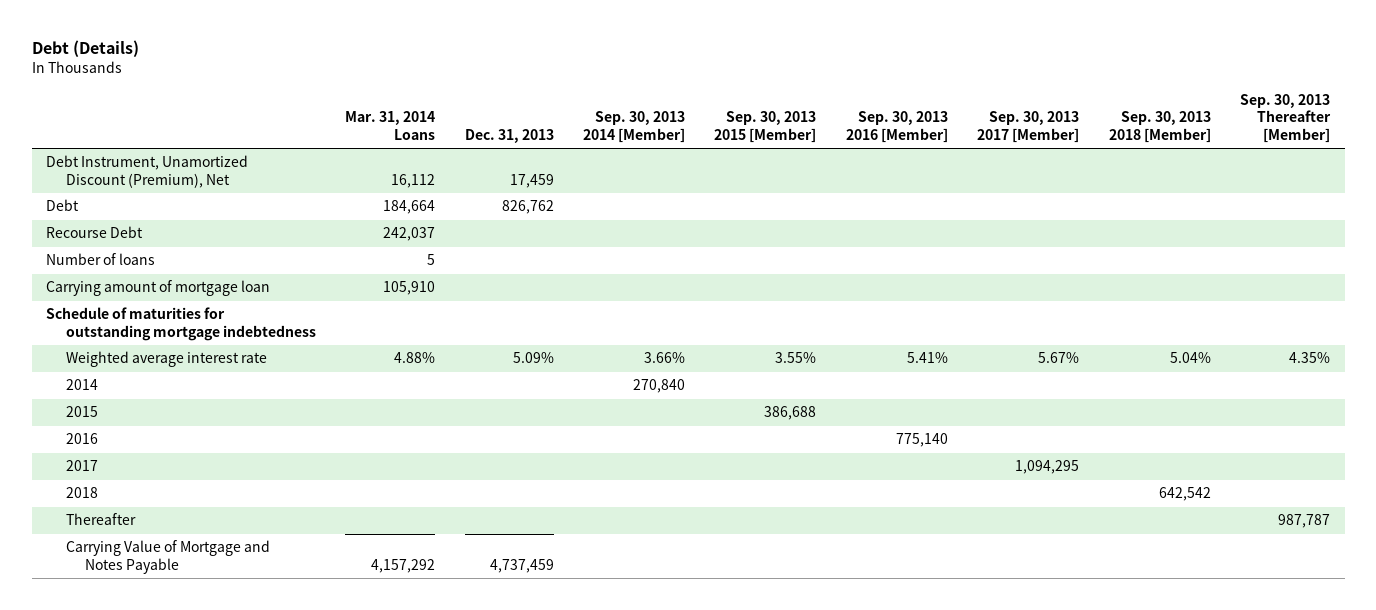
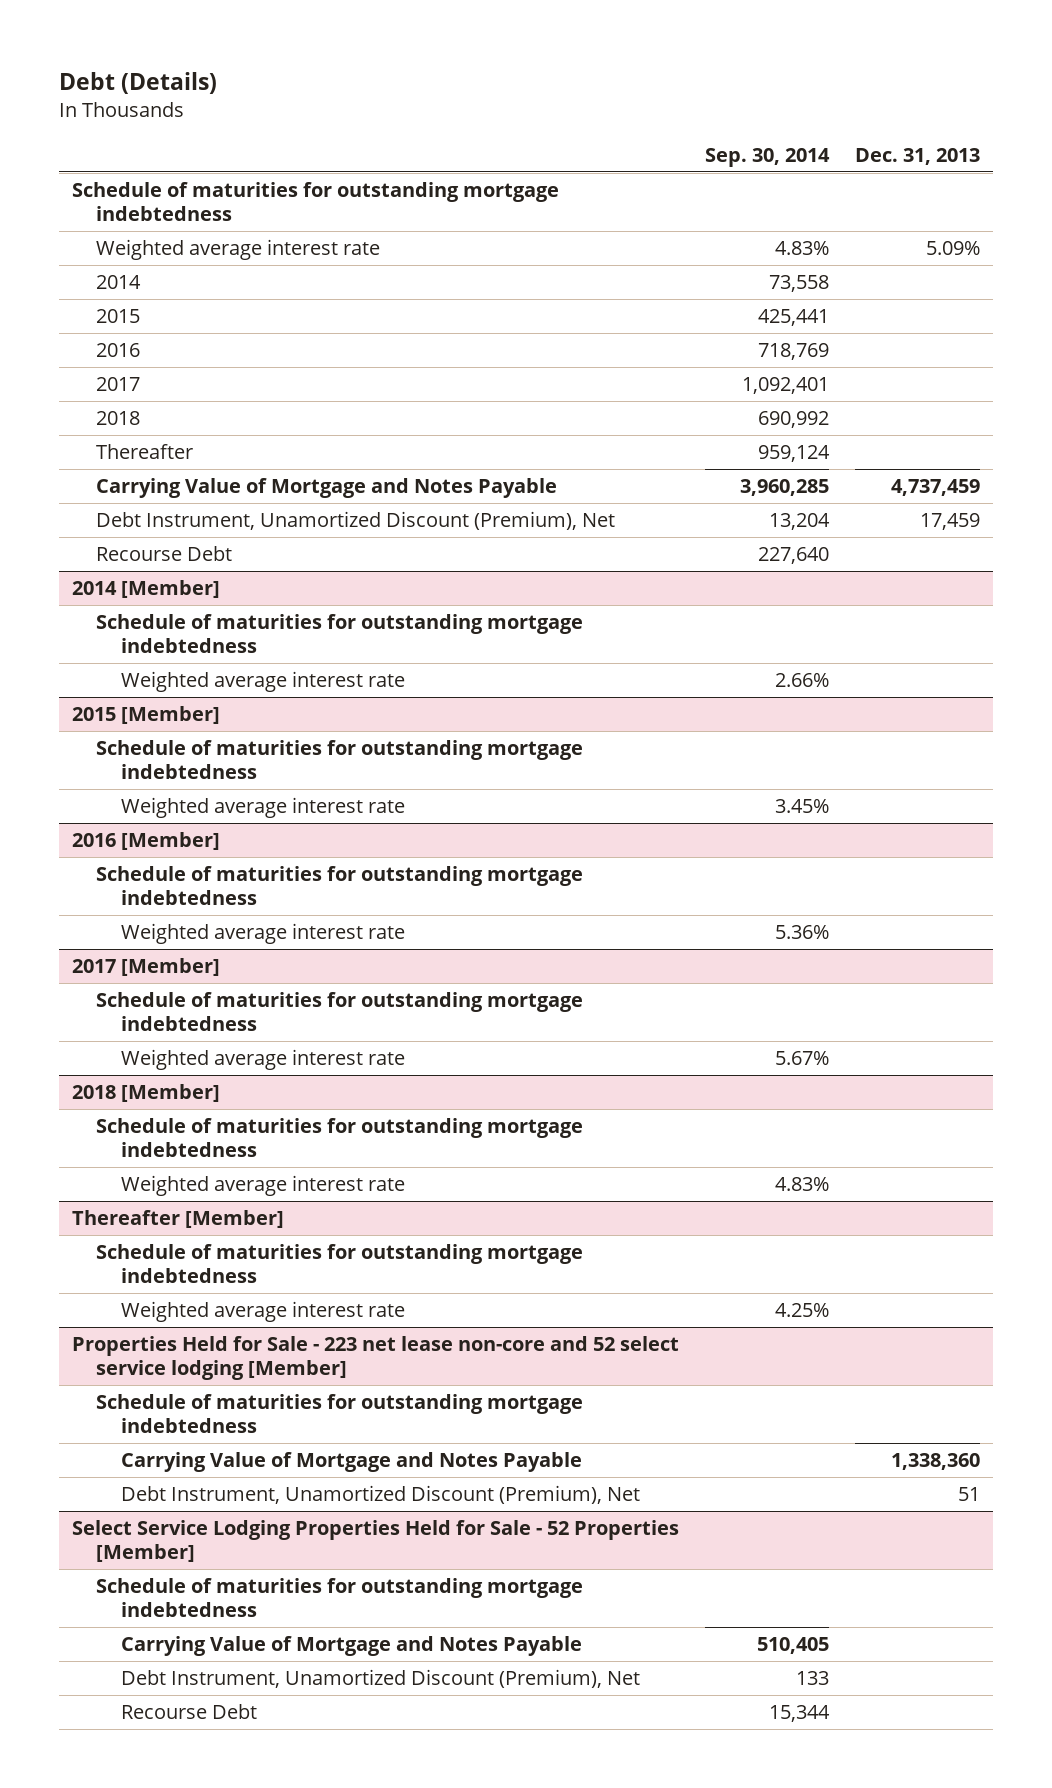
- | Mar. 31, 2014 Loans | Dec. 31, 2013 | Sep. 30, 2013 2014 [Member] | Sep. 30, 2013 2015 [Member] | Sep. 30, 2013 2016 [Member] | Sep. 30, 2013 2017 [Member] | Sep. 30, 2013 2018 [Member] | Sep. 30, 2013 Thereafter [Member]
+ | Sep. 30, 2014 | Dec. 31, 2013
- Debt | 184,664 | 826,762 | | | | | |
- Number of loans | 5 | | | | | | |
- Carrying amount of mortgage loan | 105,910 | | | | | | |
moved down: Debt Instrument, Unamortized Discount (Premium), Net | 13,204 | 17,459
moved down: Recourse Debt | 227,640 |
+ 2014 [Member]
+ Schedule of maturities for outstanding mortgage indebtedness
+ Weighted average interest rate | 2.66% |
+ 2015 [Member]
+ Schedule of maturities for outstanding mortgage indebtedness
+ Weighted average interest rate | 3.45% |
+ 2016 [Member]
+ Schedule of maturities for outstanding mortgage indebtedness
+ Weighted average interest rate | 5.36% |
+ 2017 [Member]
+ Schedule of maturities for outstanding mortgage indebtedness
+ Weighted average interest rate | 5.67% |
+ 2018 [Member]
+ Schedule of maturities for outstanding mortgage indebtedness
+ Weighted average interest rate | 4.83% |
+ Thereafter [Member]
+ Schedule of maturities for outstanding mortgage indebtedness
+ Weighted average interest rate | 4.25% |
+ Properties Held for Sale - 223 net lease non-core and 52 select service lodging [Member]
+ Schedule of maturities for outstanding mortgage indebtedness
+ Carrying Value of Mortgage and Notes Payable | | 1,338,360
+ Debt Instrument, Unamortized Discount (Premium), Net | | 51
+ Select Service Lodging Properties Held for Sale - 52 Properties [Member]
+ Schedule of maturities for outstanding mortgage indebtedness
+ Carrying Value of Mortgage and Notes Payable | 510,405 |
+ Debt Instrument, Unamortized Discount (Premium), Net | 133 |
+ Recourse Debt | 15,344 |

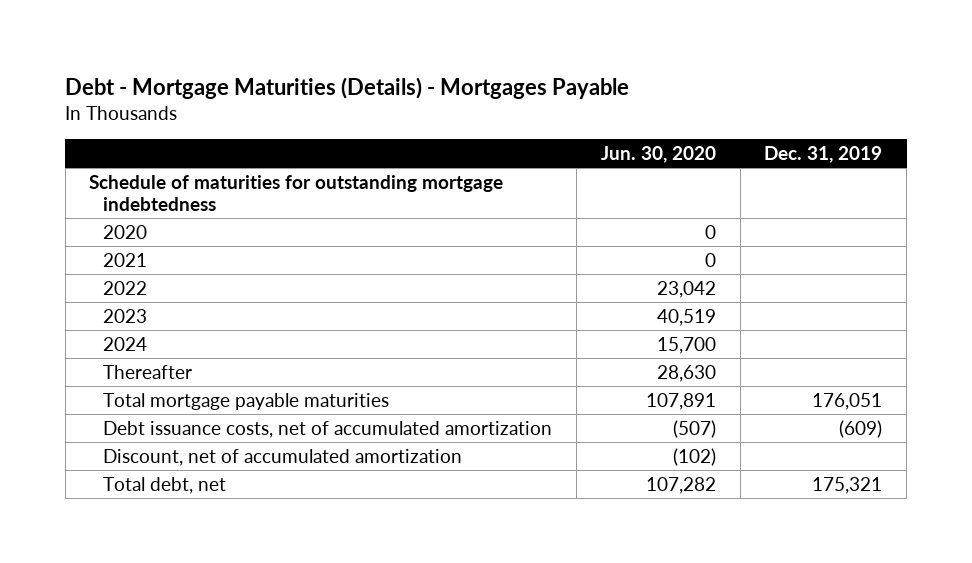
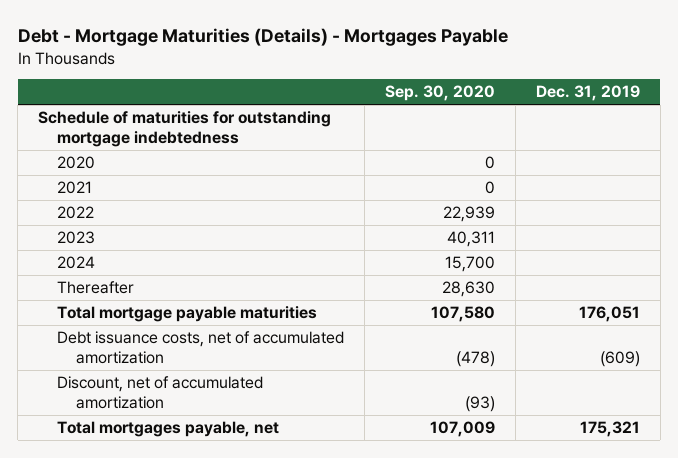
- | Jun. 30, 2020 | Dec. 31, 2019
+ | Sep. 30, 2020 | Dec. 31, 2019
- Total debt, net | 107,282 | 175,321
+ Total mortgages payable, net | 107,009 | 175,321

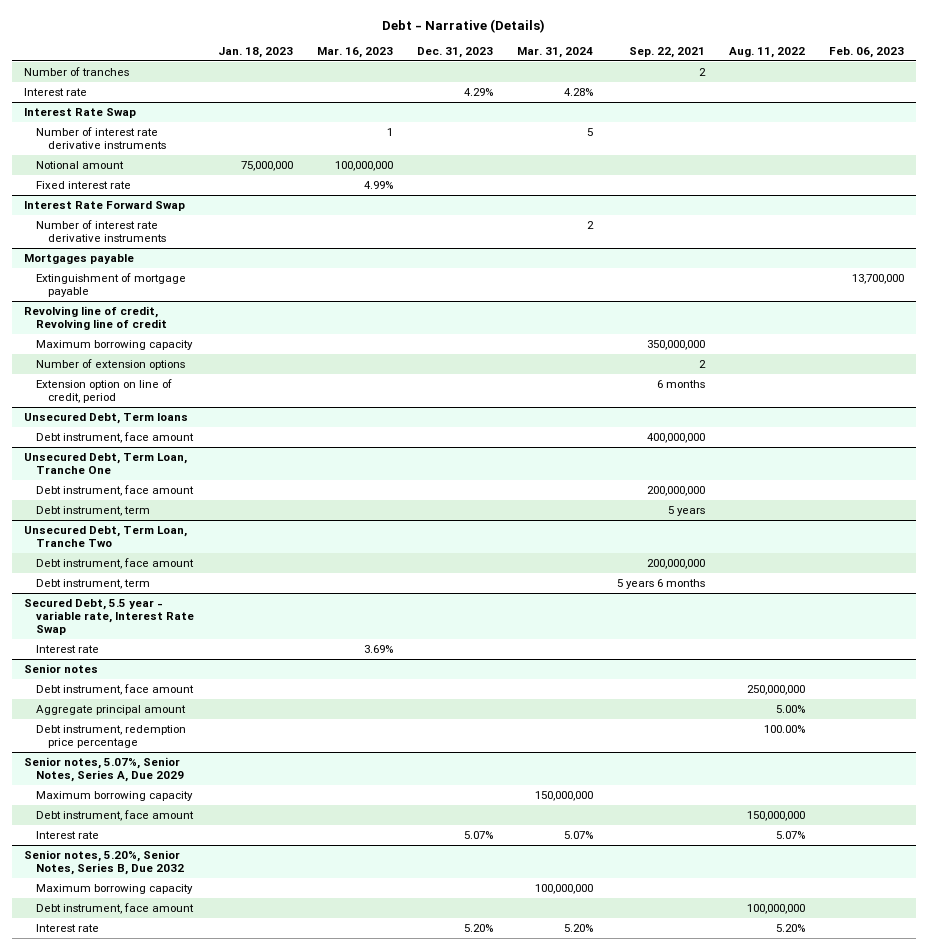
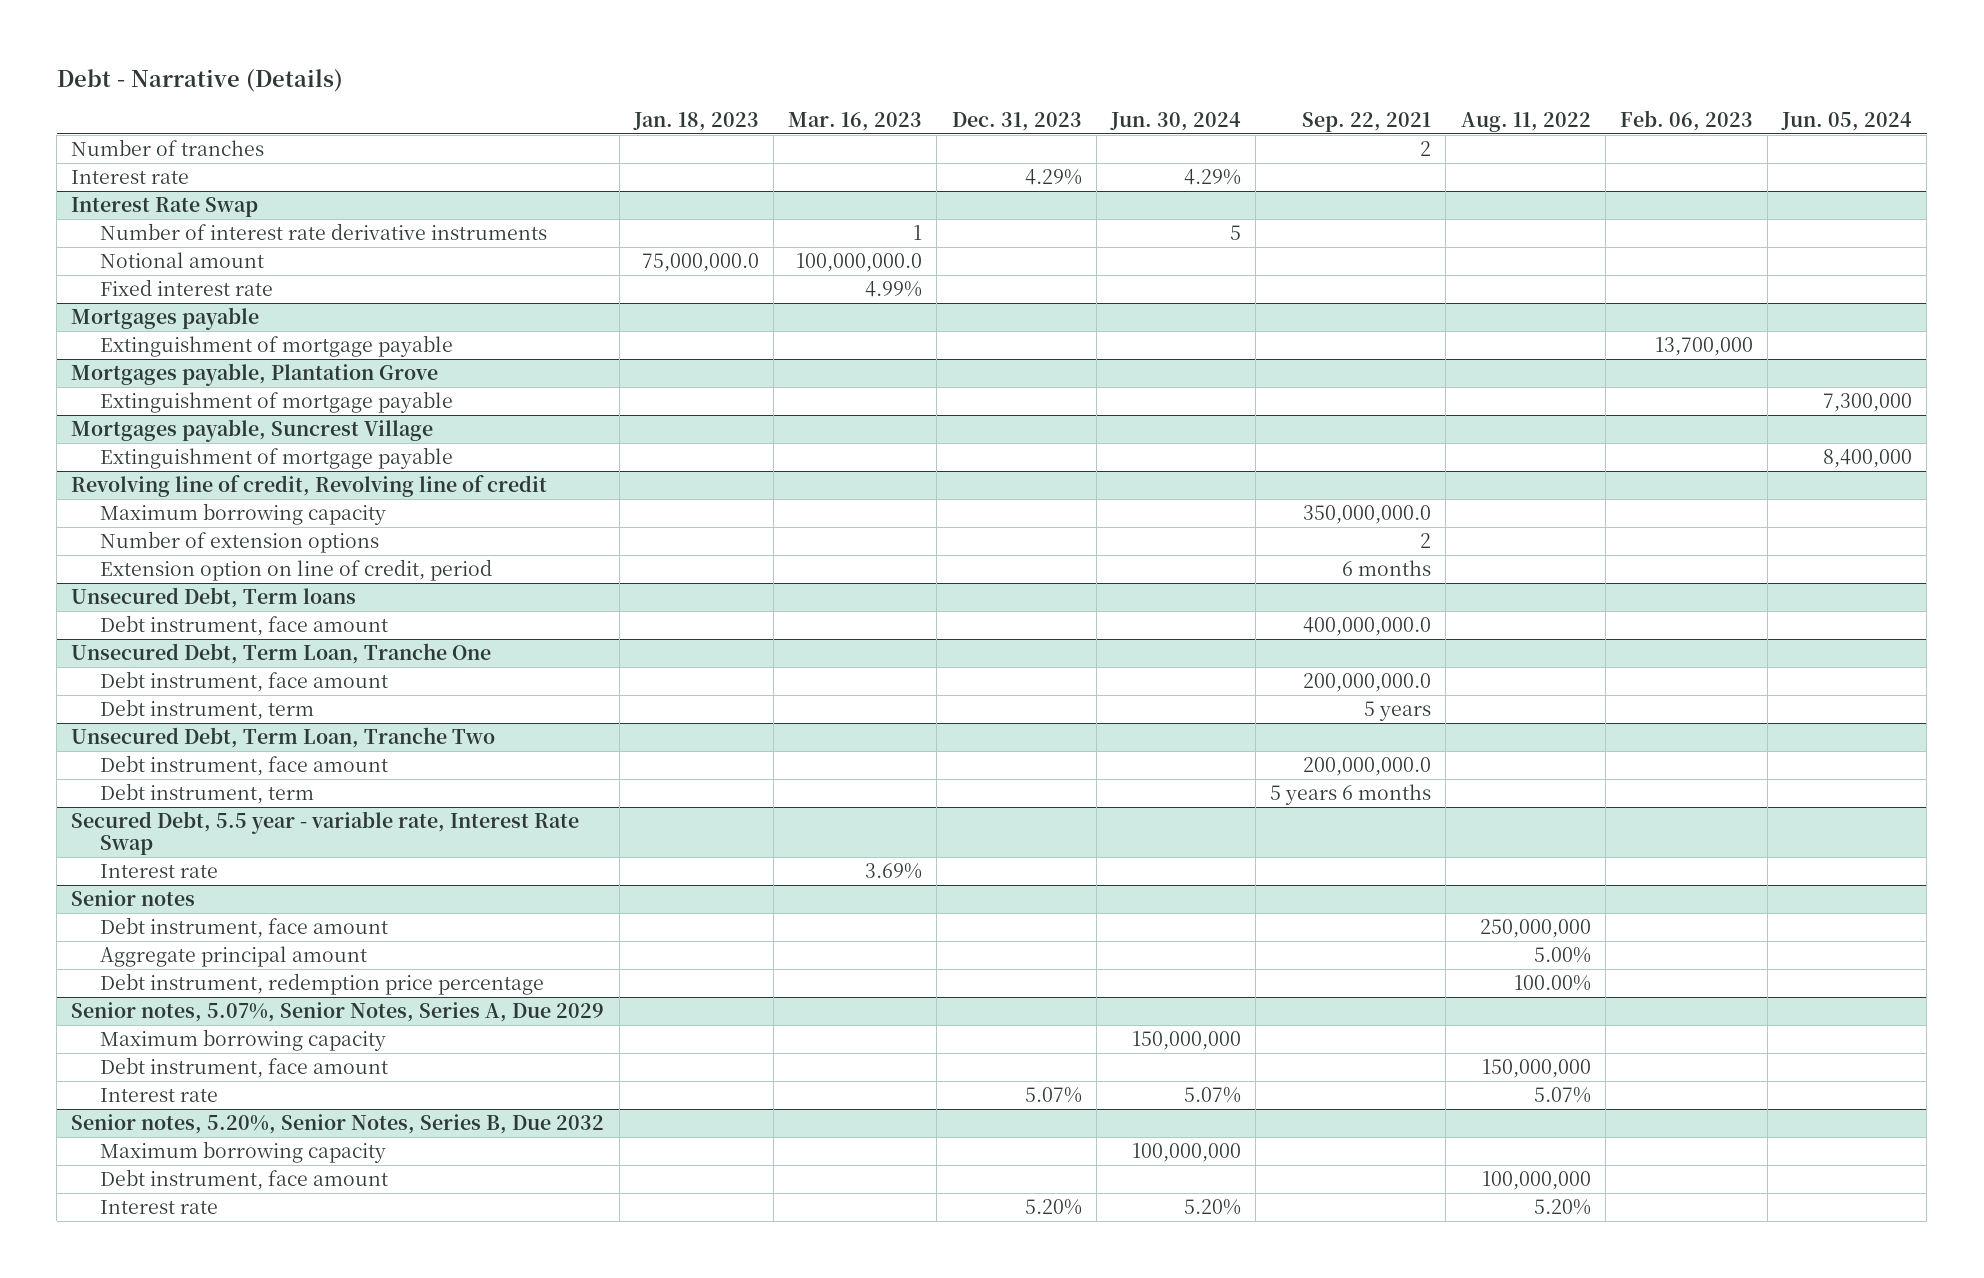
- | Jan. 18, 2023 | Mar. 16, 2023 | Dec. 31, 2023 | Mar. 31, 2024 | Sep. 22, 2021 | Aug. 11, 2022 | Feb. 06, 2023
+ | Jan. 18, 2023 | Mar. 16, 2023 | Dec. 31, 2023 | Jun. 30, 2024 | Sep. 22, 2021 | Aug. 11, 2022 | Feb. 06, 2023 | Jun. 05, 2024
@ Interest Rate Swap
- Notional amount | 75,000,000 | 100,000,000 | | | | |
+ Notional amount | 75,000,000.0 | 100,000,000.0 | | | | | |
- Interest Rate Forward Swap
- Number of interest rate derivative instruments | | | | 2 | | |
+ Mortgages payable, Plantation Grove
+ Extinguishment of mortgage payable | | | | | | | | 7,300,000
+ Mortgages payable, Suncrest Village
+ Extinguishment of mortgage payable | | | | | | | | 8,400,000
@ Revolving line of credit, Revolving line of credit
- Maximum borrowing capacity | | | | | 350,000,000 | |
+ Maximum borrowing capacity | | | | | 350,000,000.0 | | |
@ Unsecured Debt, Term loans
- Debt instrument, face amount | | | | | 400,000,000 | |
+ Debt instrument, face amount | | | | | 400,000,000.0 | | |
@ Unsecured Debt, Term Loan, Tranche One
- Debt instrument, face amount | | | | | 200,000,000 | |
+ Debt instrument, face amount | | | | | 200,000,000.0 | | |
@ Unsecured Debt, Term Loan, Tranche Two
- Debt instrument, face amount | | | | | 200,000,000 | |
+ Debt instrument, face amount | | | | | 200,000,000.0 | | |

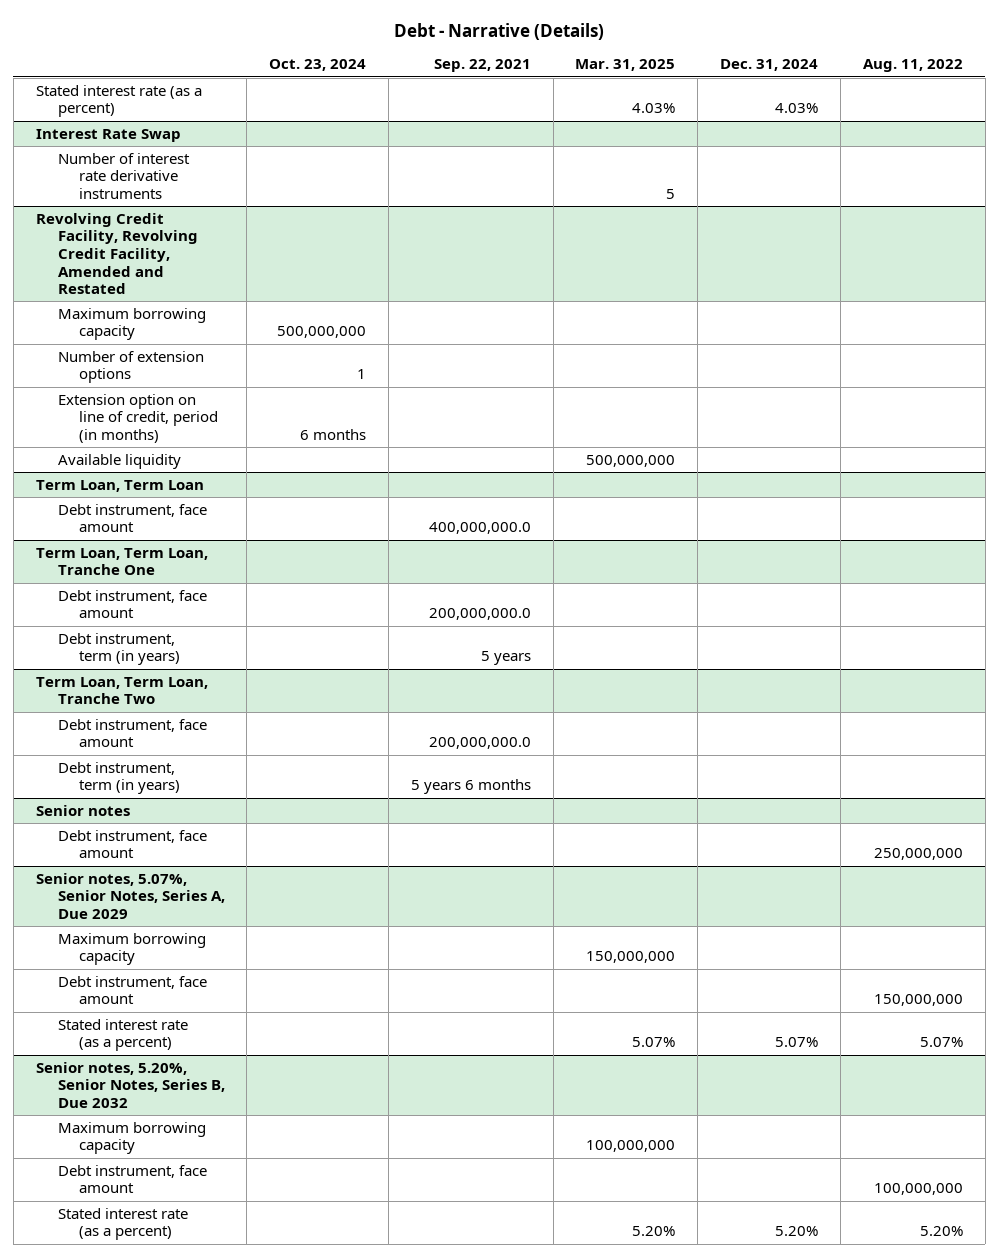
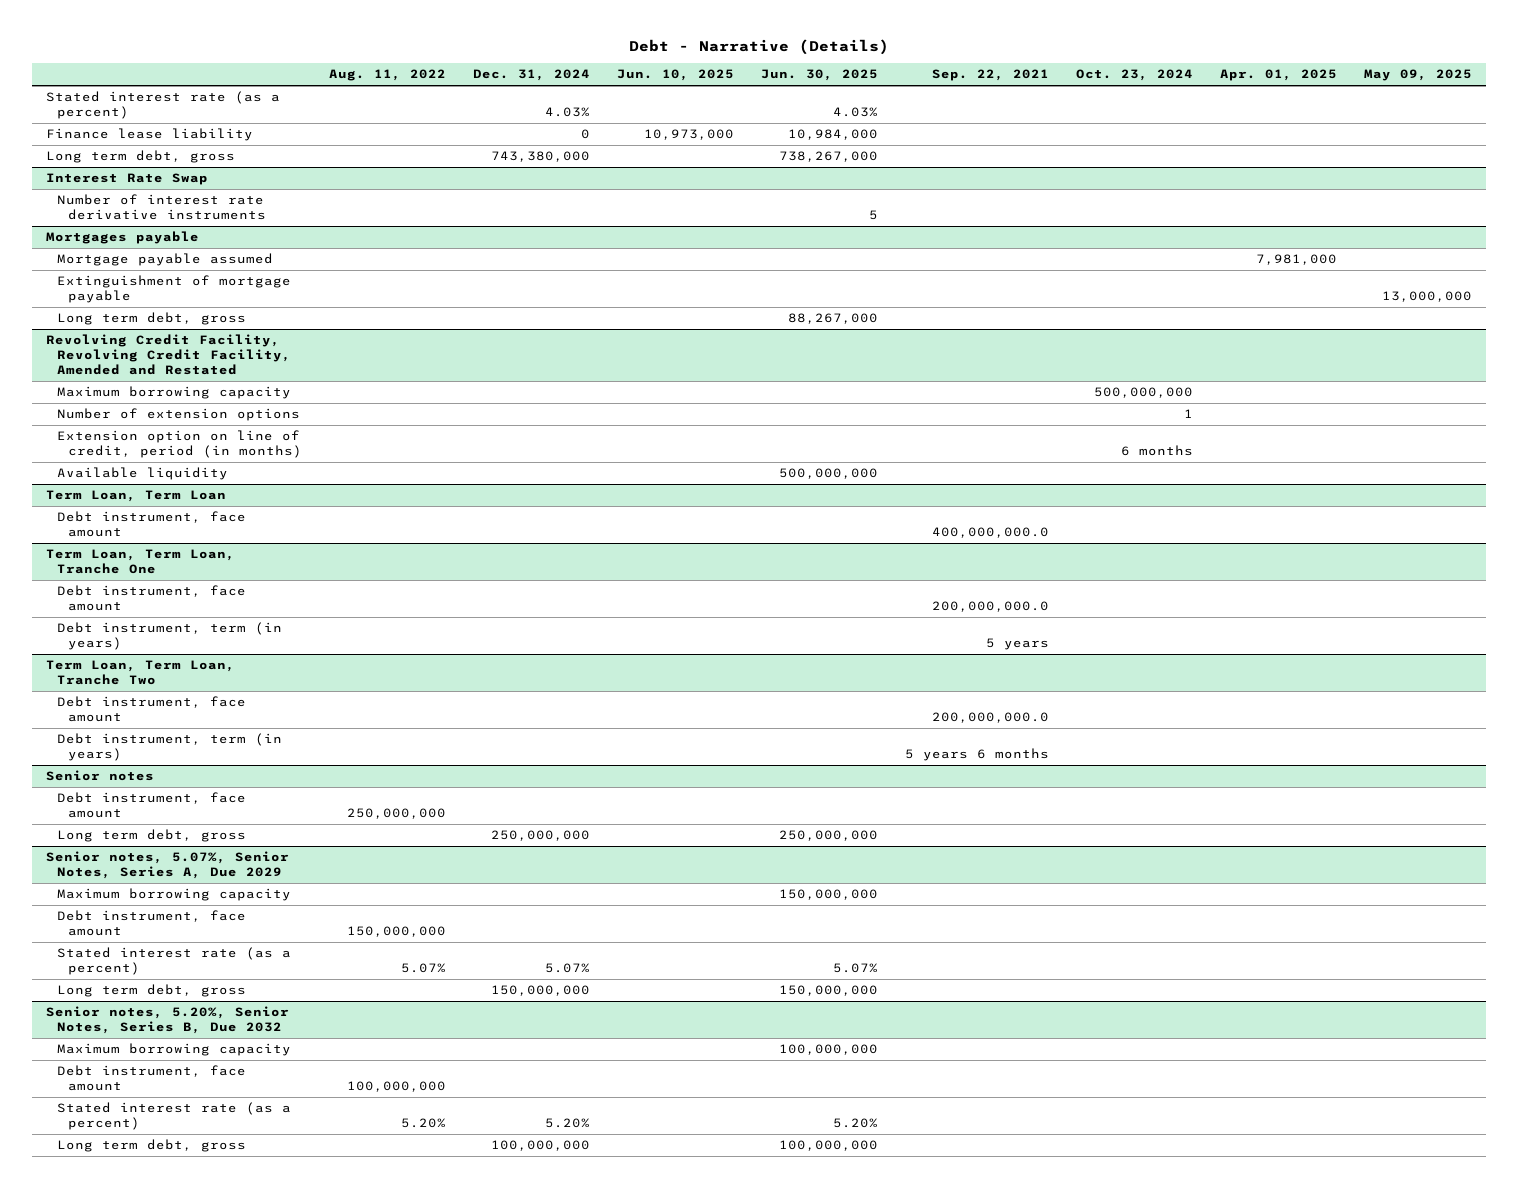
- | Oct. 23, 2024 | Sep. 22, 2021 | Mar. 31, 2025 | Dec. 31, 2024 | Aug. 11, 2022
+ | Aug. 11, 2022 | Dec. 31, 2024 | Jun. 10, 2025 | Jun. 30, 2025 | Sep. 22, 2021 | Oct. 23, 2024 | Apr. 01, 2025 | May 09, 2025
+ Finance lease liability | | 0 | 10,973,000 | 10,984,000 | | | |
+ Long term debt, gross | | 743,380,000 | | 738,267,000 | | | |
+ Mortgages payable
+ Mortgage payable assumed | | | | | | | 7,981,000 |
+ Extinguishment of mortgage payable | | | | | | | | 13,000,000
+ Long term debt, gross | | | | 88,267,000 | | | |
@ Senior notes
+ Long term debt, gross | | 250,000,000 | | 250,000,000 | | | |
@ Senior notes, 5.07%, Senior Notes, Series A, Due 2029
+ Long term debt, gross | | 150,000,000 | | 150,000,000 | | | |
@ Senior notes, 5.20%, Senior Notes, Series B, Due 2032
+ Long term debt, gross | | 100,000,000 | | 100,000,000 | | | |

